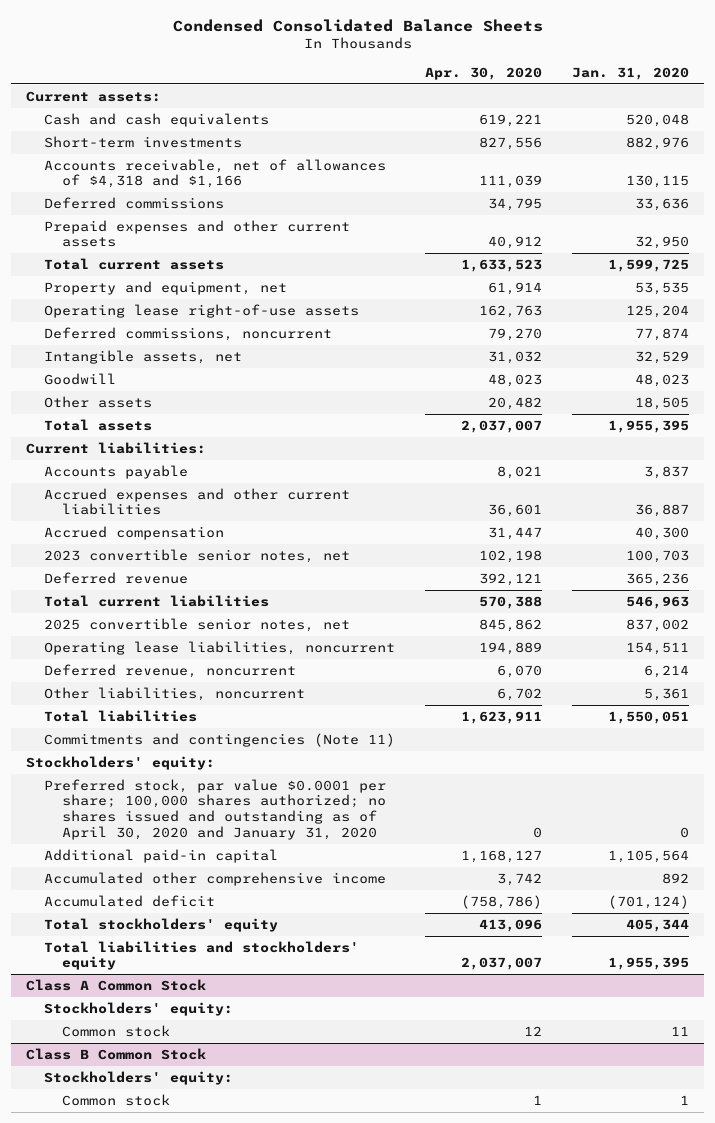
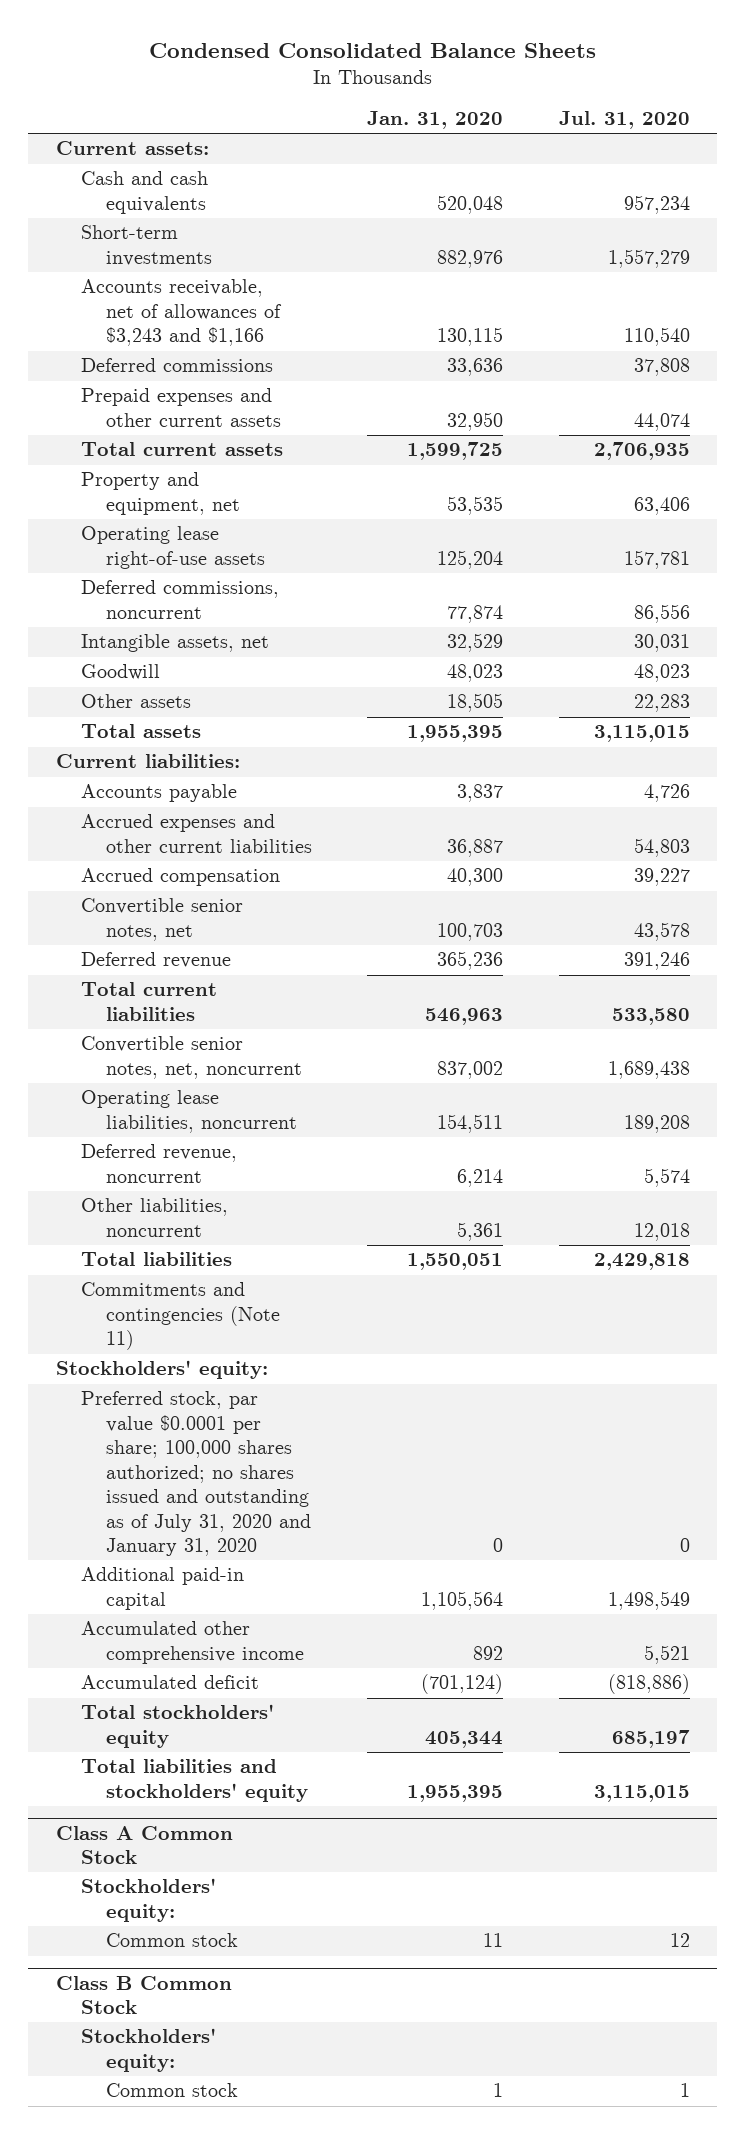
- | Apr. 30, 2020 | Jan. 31, 2020
+ | Jan. 31, 2020 | Jul. 31, 2020
- Accounts receivable, net of allowances of $4,318 and $1,166 | 111,039 | 130,115
+ Accounts receivable, net of allowances of $3,243 and $1,166 | 130,115 | 110,540
- 2023 convertible senior notes, net | 102,198 | 100,703
+ Convertible senior notes, net | 100,703 | 43,578
- 2025 convertible senior notes, net | 845,862 | 837,002
+ Convertible senior notes, net, noncurrent | 837,002 | 1,689,438
- Preferred stock, par value $0.0001 per share; 100,000 shares authorized; no shares issued and outstanding as of April 30, 2020 and January 31, 2020 | 0 | 0
+ Preferred stock, par value $0.0001 per share; 100,000 shares authorized; no shares issued and outstanding as of July 31, 2020 and January 31, 2020 | 0 | 0

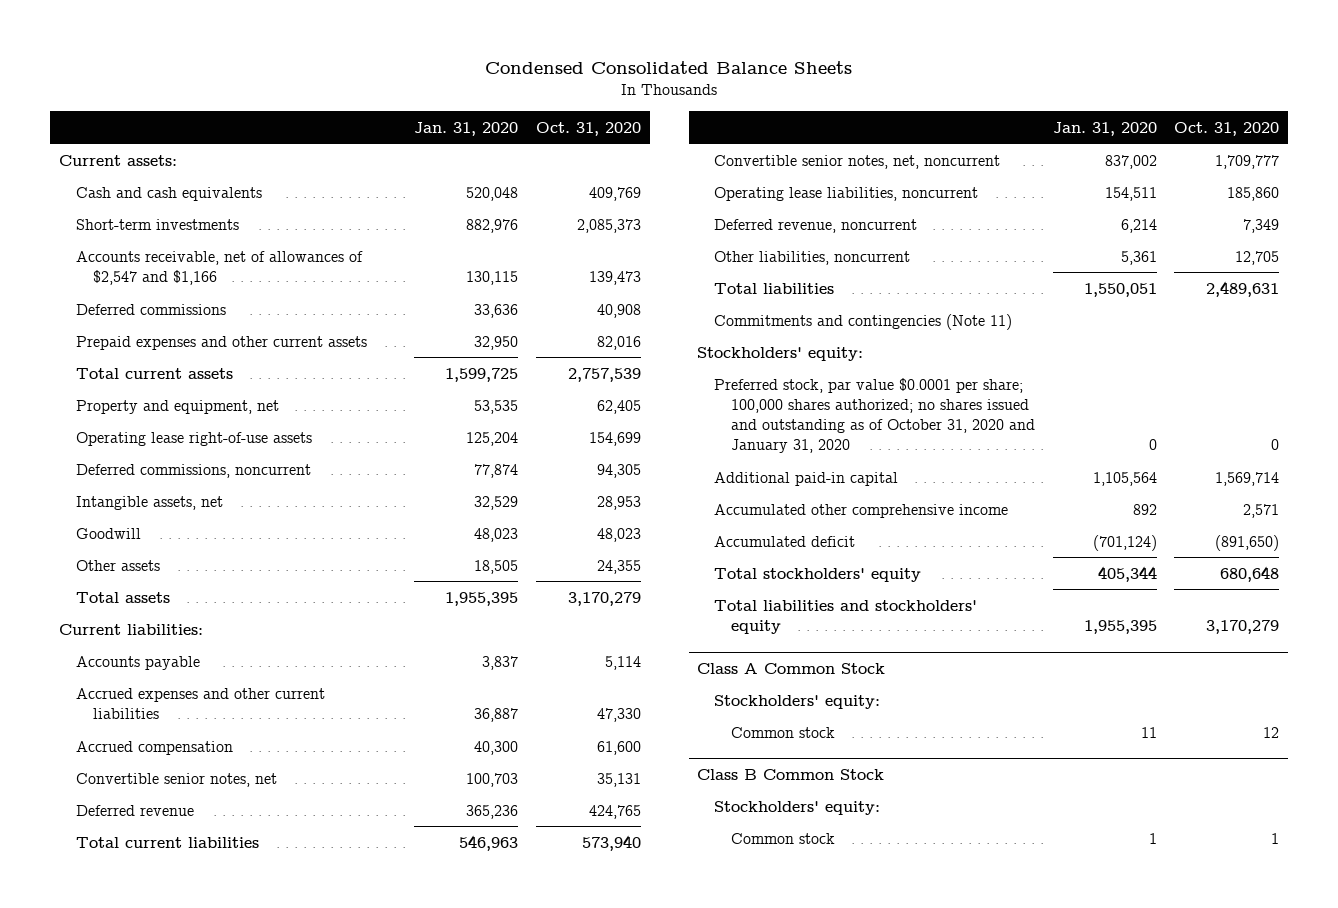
- | Jan. 31, 2020 | Jul. 31, 2020
+ | Jan. 31, 2020 | Oct. 31, 2020
- Accounts receivable, net of allowances of $3,243 and $1,166 | 130,115 | 110,540
+ Accounts receivable, net of allowances of $2,547 and $1,166 | 130,115 | 139,473
- Preferred stock, par value $0.0001 per share; 100,000 shares authorized; no shares issued and outstanding as of July 31, 2020 and January 31, 2020 | 0 | 0
+ Preferred stock, par value $0.0001 per share; 100,000 shares authorized; no shares issued and outstanding as of October 31, 2020 and January 31, 2020 | 0 | 0

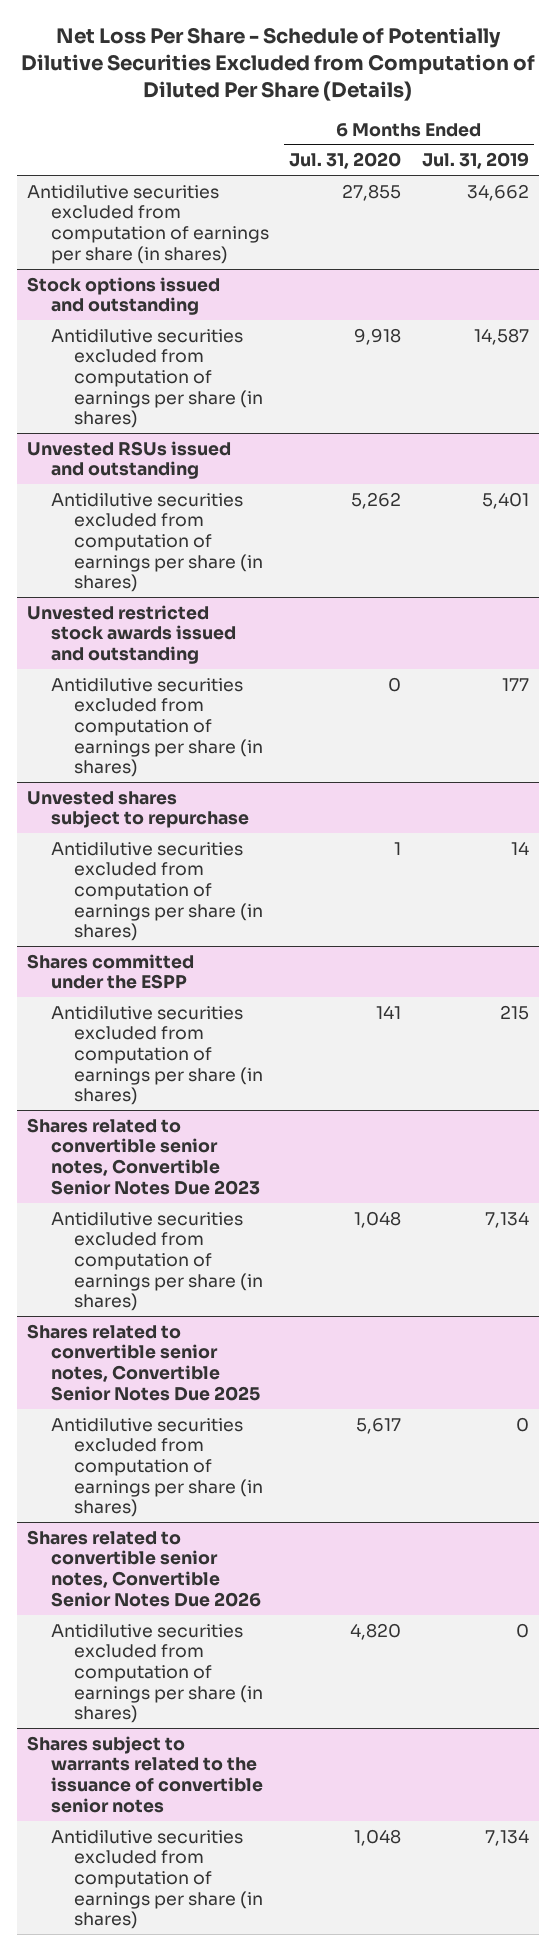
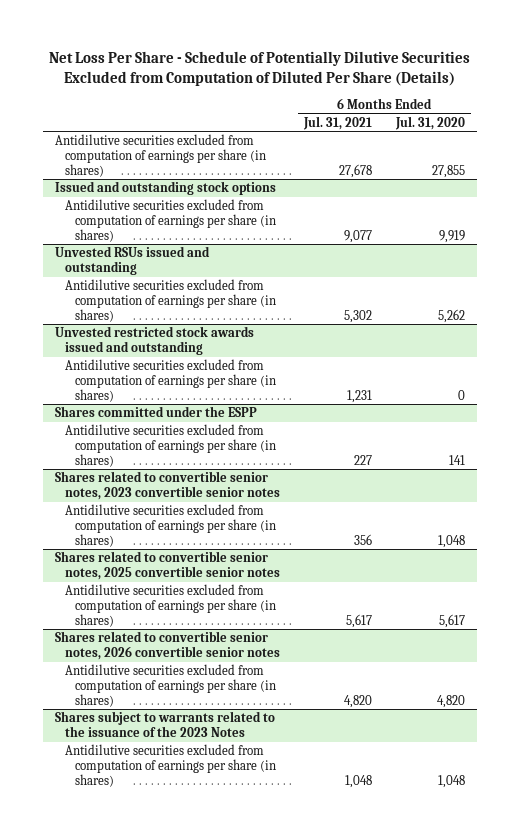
- | 6 Months Ended Jul. 31, 2020 | 6 Months Ended Jul. 31, 2019
+ | 6 Months Ended Jul. 31, 2021 | 6 Months Ended Jul. 31, 2020
- Stock options issued and outstanding
- Antidilutive securities excluded from computation of earnings per share (in shares) | 9,918 | 14,587
+ Issued and outstanding stock options
+ Antidilutive securities excluded from computation of earnings per share (in shares) | 9,077 | 9,919
- Unvested shares subject to repurchase
- Antidilutive securities excluded from computation of earnings per share (in shares) | 1 | 14
- Shares related to convertible senior notes, Convertible Senior Notes Due 2023
+ Shares related to convertible senior notes, 2023 convertible senior notes
- Shares related to convertible senior notes, Convertible Senior Notes Due 2025
+ Shares related to convertible senior notes, 2025 convertible senior notes
- Shares related to convertible senior notes, Convertible Senior Notes Due 2026
+ Shares related to convertible senior notes, 2026 convertible senior notes
- Shares subject to warrants related to the issuance of convertible senior notes
+ Shares subject to warrants related to the issuance of the 2023 Notes

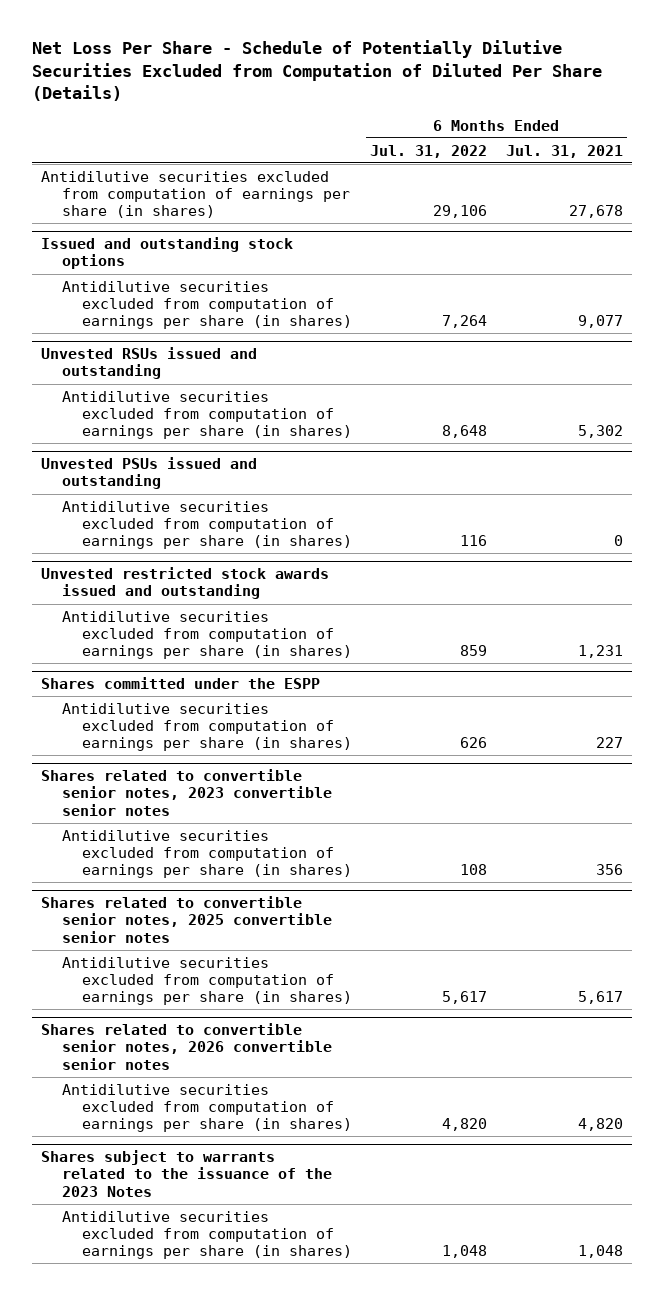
- | 6 Months Ended Jul. 31, 2021 | 6 Months Ended Jul. 31, 2020
+ | 6 Months Ended Jul. 31, 2022 | 6 Months Ended Jul. 31, 2021
+ Unvested PSUs issued and outstanding
+ Antidilutive securities excluded from computation of earnings per share (in shares) | 116 | 0

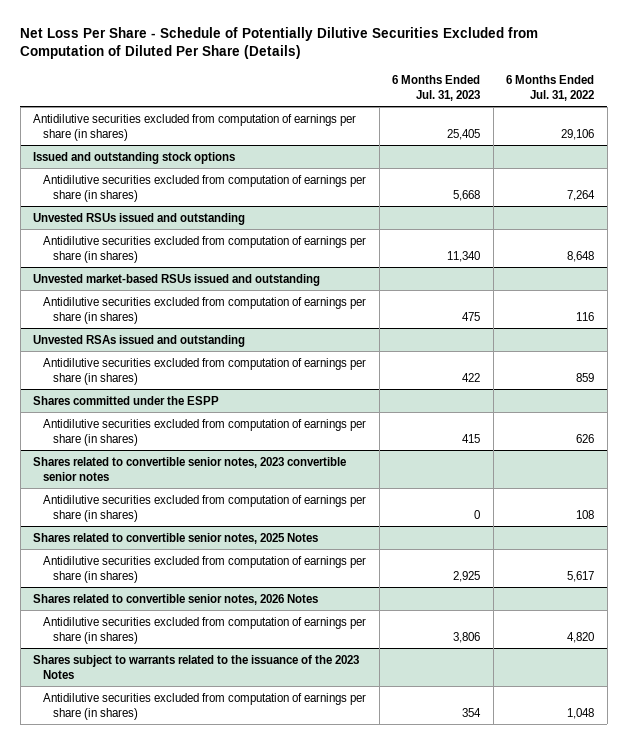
- | 6 Months Ended Jul. 31, 2022 | 6 Months Ended Jul. 31, 2021
+ | 6 Months Ended Jul. 31, 2023 | 6 Months Ended Jul. 31, 2022
- Unvested PSUs issued and outstanding
+ Unvested market-based RSUs issued and outstanding
- Unvested restricted stock awards issued and outstanding
+ Unvested RSAs issued and outstanding
- Shares related to convertible senior notes, 2025 convertible senior notes
+ Shares related to convertible senior notes, 2025 Notes
- Shares related to convertible senior notes, 2026 convertible senior notes
+ Shares related to convertible senior notes, 2026 Notes

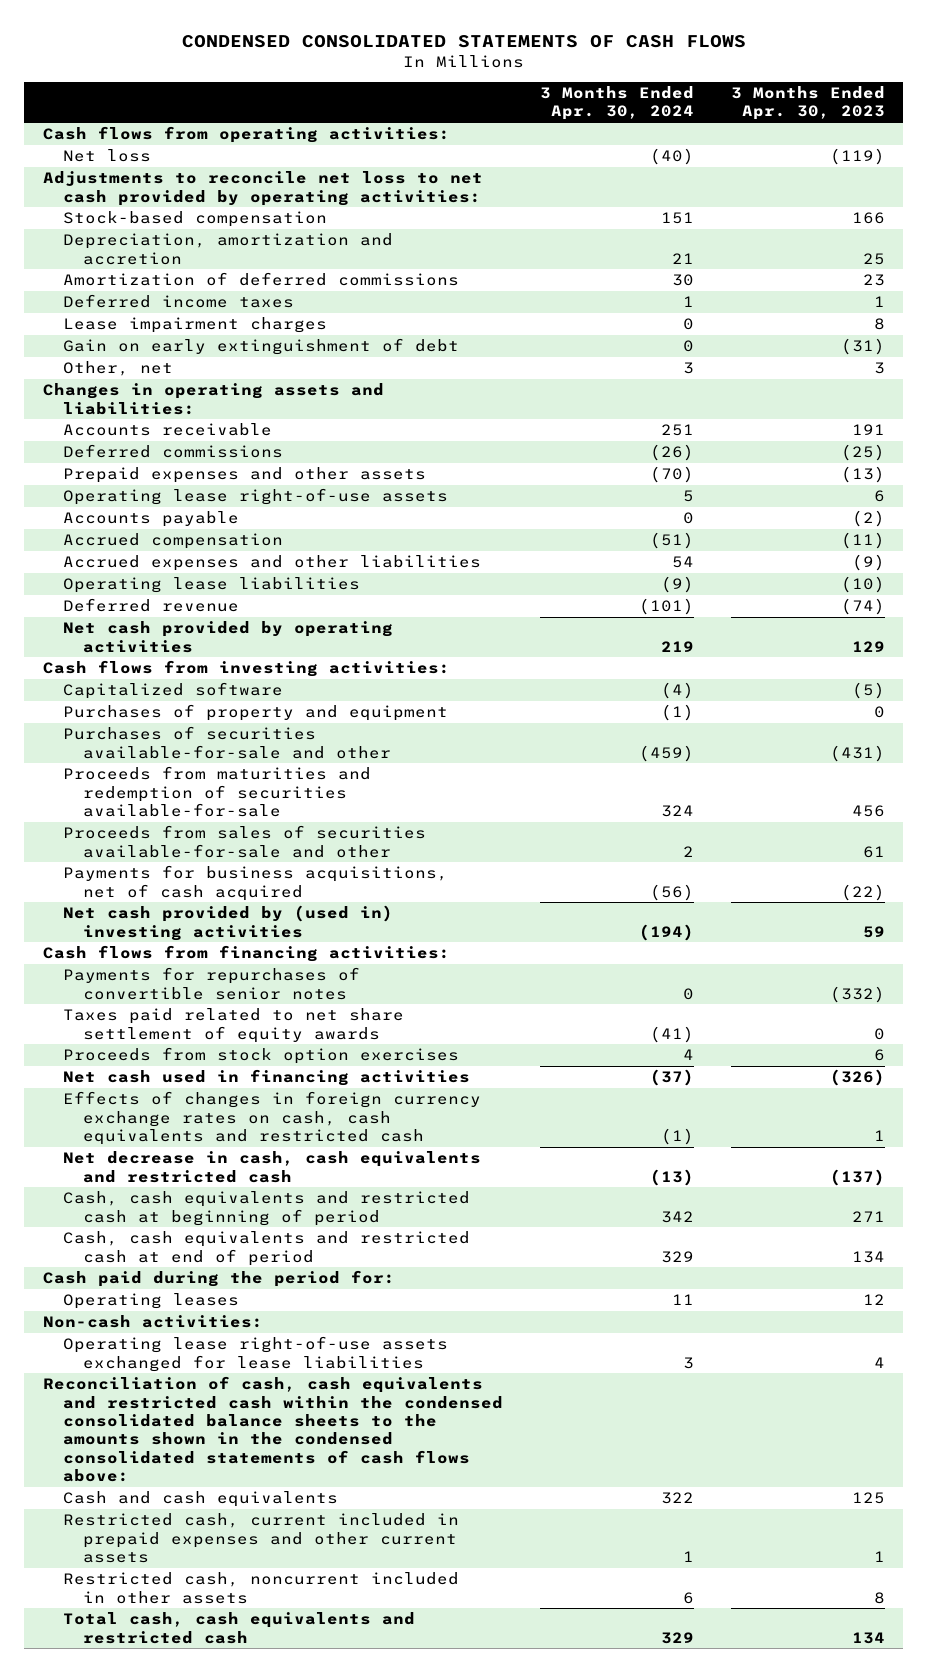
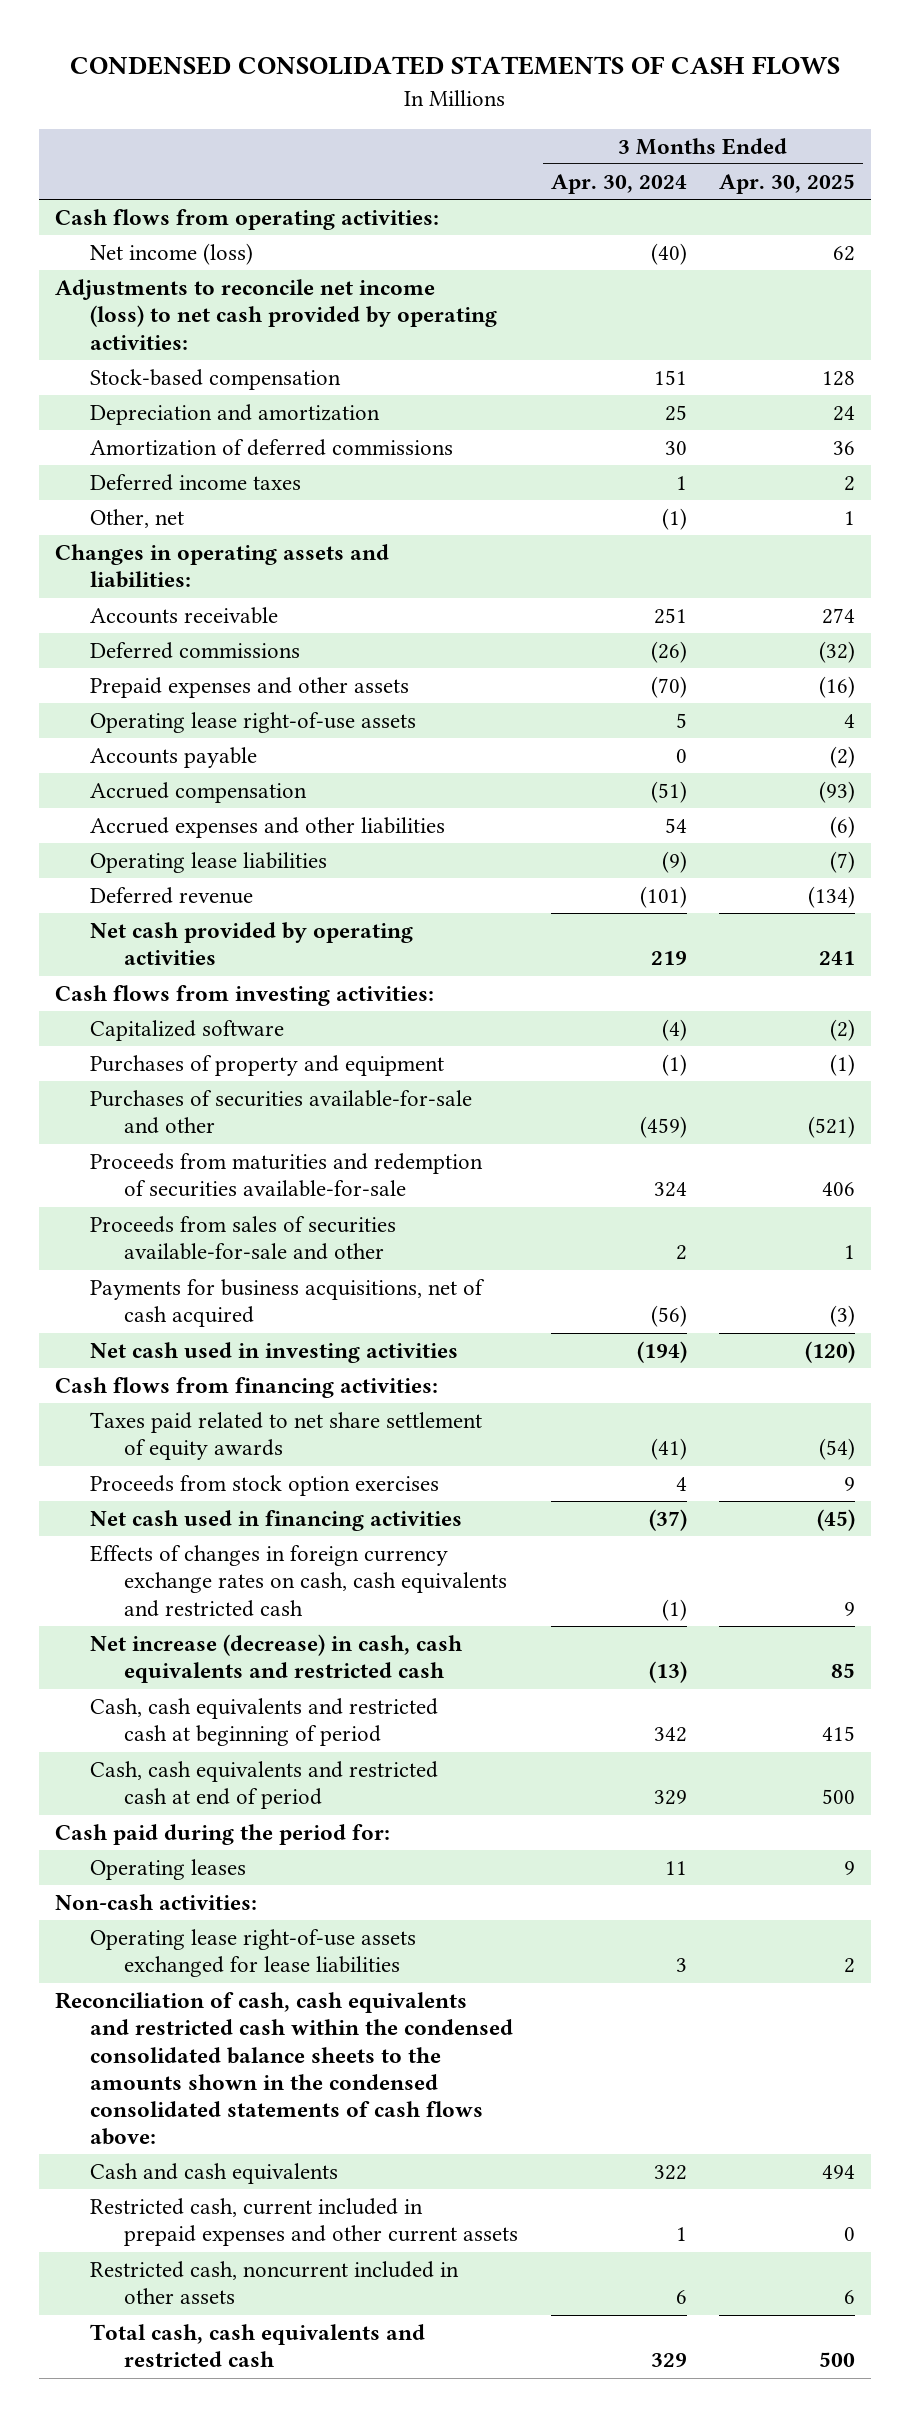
- | 3 Months Ended Apr. 30, 2024 | 3 Months Ended Apr. 30, 2023
+ | 3 Months Ended Apr. 30, 2024 | 3 Months Ended Apr. 30, 2025
- Net loss | (40) | (119)
- Adjustments to reconcile net loss to net cash provided by operating activities:
+ Net income (loss) | (40) | 62
+ Adjustments to reconcile net income (loss) to net cash provided by operating activities:
- Depreciation, amortization and accretion | 21 | 25
+ Depreciation and amortization | 25 | 24
- Lease impairment charges | 0 | 8
- Gain on early extinguishment of debt | 0 | (31)
- Other, net | 3 | 3
+ Other, net | (1) | 1
- Net cash provided by (used in) investing activities | (194) | 59
+ Net cash used in investing activities | (194) | (120)
- Payments for repurchases of convertible senior notes | 0 | (332)
- Net decrease in cash, cash equivalents and restricted cash | (13) | (137)
+ Net increase (decrease) in cash, cash equivalents and restricted cash | (13) | 85

